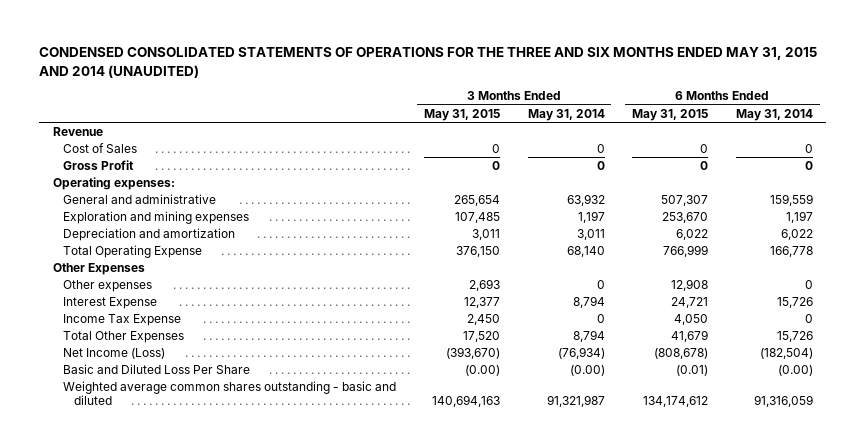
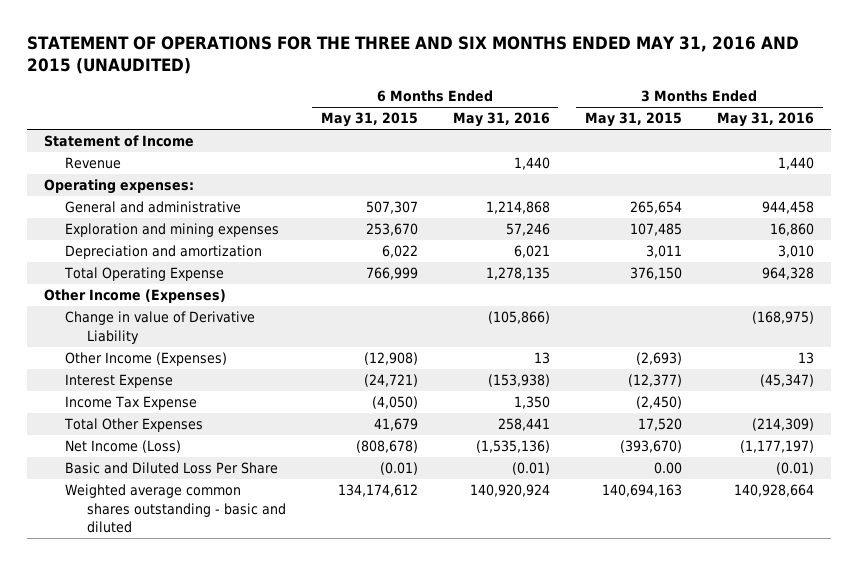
- CONDENSED CONSOLIDATED STATEMENTS OF OPERATIONS FOR THE THREE AND SIX MONTHS ENDED MAY 31, 2015 AND 2014 (UNAUDITED)
+ STATEMENT OF OPERATIONS FOR THE THREE AND SIX MONTHS ENDED MAY 31, 2016 AND 2015 (UNAUDITED)
- | 3 Months Ended May 31, 2015 | 3 Months Ended May 31, 2014 | 6 Months Ended May 31, 2015 | 6 Months Ended May 31, 2014
+ | 6 Months Ended May 31, 2015 | 6 Months Ended May 31, 2016 | 3 Months Ended May 31, 2015 | 3 Months Ended May 31, 2016
+ Statement of Income
- Cost of Sales | 0 | 0 | 0 | 0
- Gross Profit | 0 | 0 | 0 | 0
- Other Expenses
- Other expenses | 2,693 | 0 | 12,908 | 0
- Interest Expense | 12,377 | 8,794 | 24,721 | 15,726
- Income Tax Expense | 2,450 | 0 | 4,050 | 0
+ Other Income (Expenses)
+ Change in value of Derivative Liability | | (105,866) | | (168,975)
+ Other Income (Expenses) | (12,908) | 13 | (2,693) | 13
+ Interest Expense | (24,721) | (153,938) | (12,377) | (45,347)
+ Income Tax Expense | (4,050) | 1,350 | (2,450) |
- Basic and Diluted Loss Per Share | (0.00) | (0.00) | (0.01) | (0.00)
+ Basic and Diluted Loss Per Share | (0.01) | (0.01) | 0.00 | (0.01)

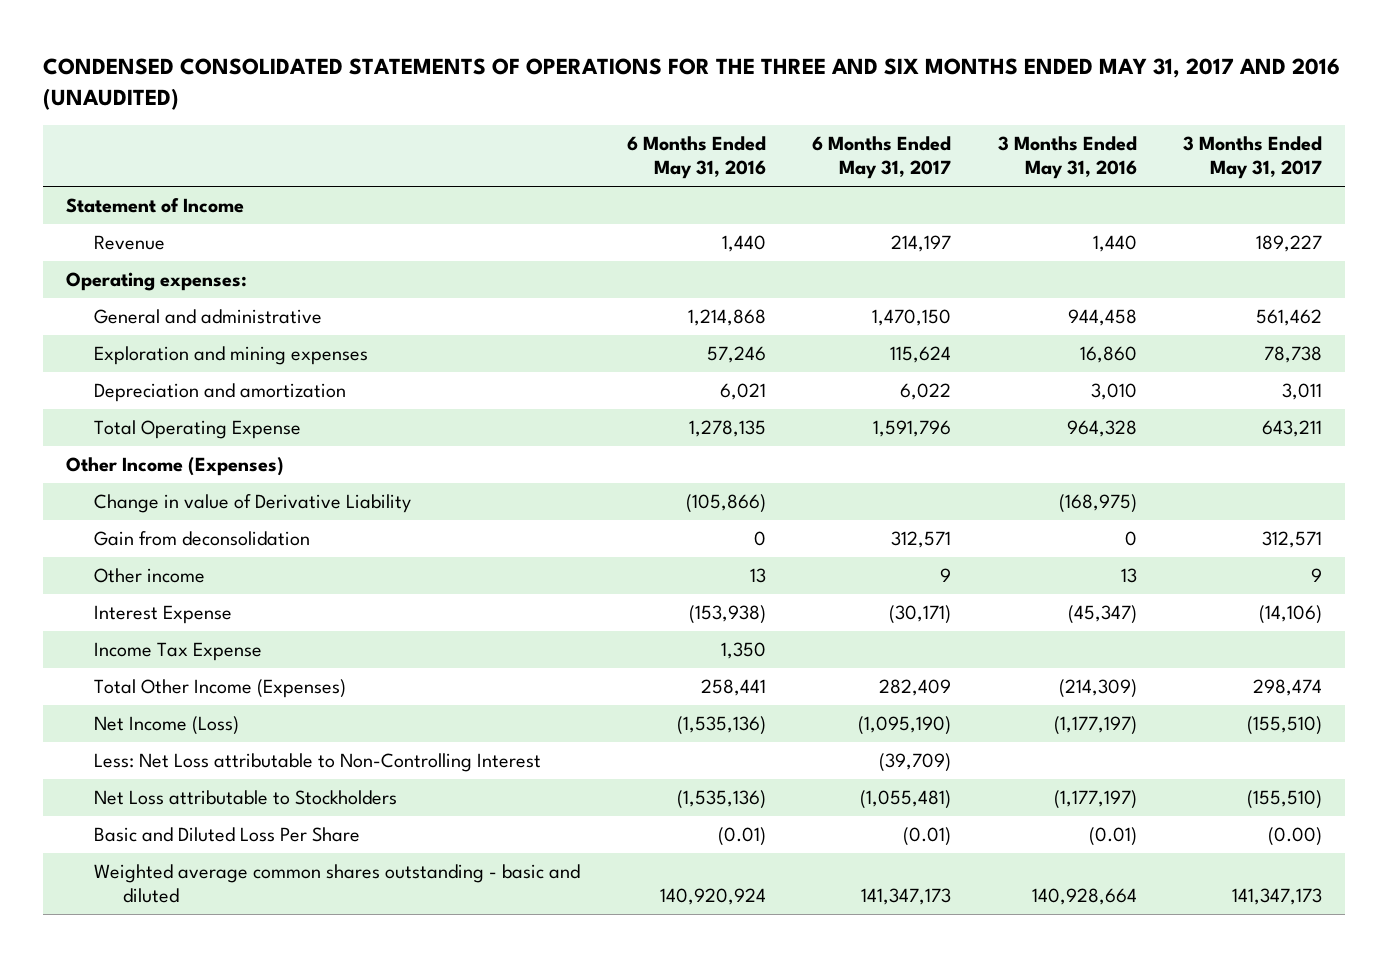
- STATEMENT OF OPERATIONS FOR THE THREE AND SIX MONTHS ENDED MAY 31, 2016 AND 2015 (UNAUDITED)
+ CONDENSED CONSOLIDATED STATEMENTS OF OPERATIONS FOR THE THREE AND SIX MONTHS ENDED MAY 31, 2017 AND 2016 (UNAUDITED)
- | 6 Months Ended May 31, 2015 | 6 Months Ended May 31, 2016 | 3 Months Ended May 31, 2015 | 3 Months Ended May 31, 2016
+ | 6 Months Ended May 31, 2016 | 6 Months Ended May 31, 2017 | 3 Months Ended May 31, 2016 | 3 Months Ended May 31, 2017
- Other Income (Expenses) | (12,908) | 13 | (2,693) | 13
+ Gain from deconsolidation | 0 | 312,571 | 0 | 312,571
+ Other income | 13 | 9 | 13 | 9
- Total Other Expenses | 41,679 | 258,441 | 17,520 | (214,309)
+ Total Other Income (Expenses) | 258,441 | 282,409 | (214,309) | 298,474
+ Less: Net Loss attributable to Non-Controlling Interest | | (39,709) | |
+ Net Loss attributable to Stockholders | (1,535,136) | (1,055,481) | (1,177,197) | (155,510)

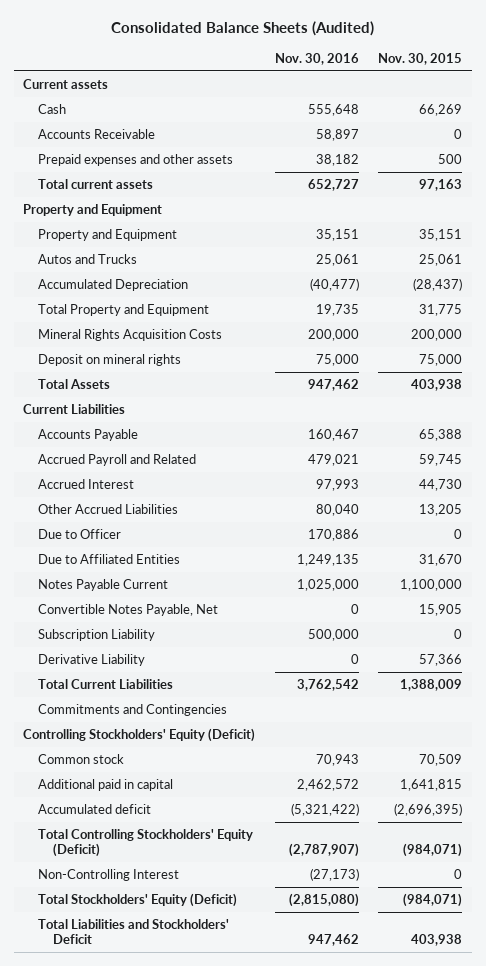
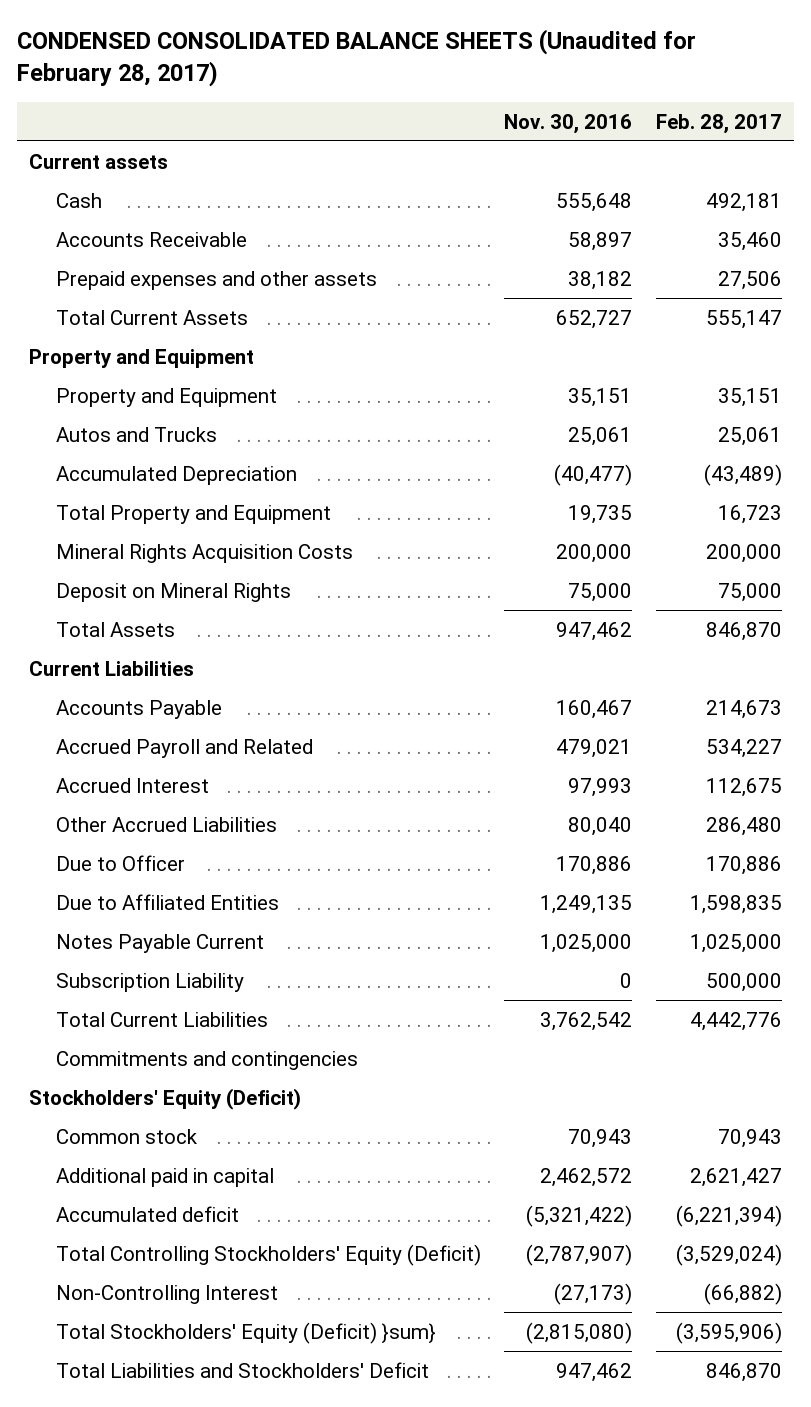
- Consolidated Balance Sheets (Audited)
+ CONDENSED CONSOLIDATED BALANCE SHEETS (Unaudited for February 28, 2017)
- | Nov. 30, 2016 | Nov. 30, 2015
+ | Nov. 30, 2016 | Feb. 28, 2017
- Total current assets | 652,727 | 97,163
+ Total Current Assets | 652,727 | 555,147
- Deposit on mineral rights | 75,000 | 75,000
+ Deposit on Mineral Rights | 75,000 | 75,000
- Convertible Notes Payable, Net | 0 | 15,905
- Subscription Liability | 500,000 | 0
- Derivative Liability | 0 | 57,366
+ Subscription Liability | 0 | 500,000
- Commitments and Contingencies
- Controlling Stockholders' Equity (Deficit)
+ Commitments and contingencies
+ Stockholders' Equity (Deficit)
- Total Stockholders' Equity (Deficit) | (2,815,080) | (984,071)
+ Total Stockholders' Equity (Deficit) }sum} | (2,815,080) | (3,595,906)

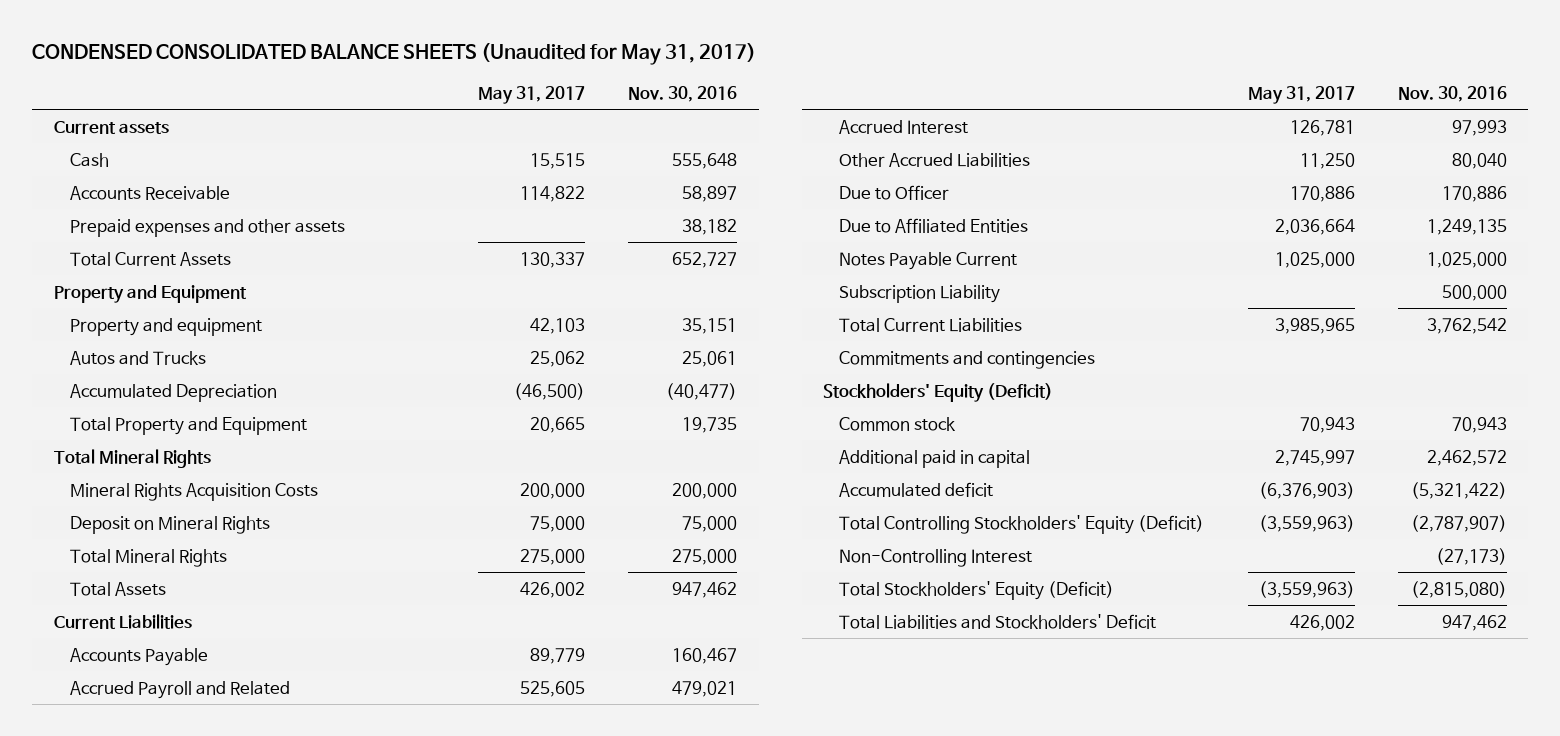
- CONDENSED CONSOLIDATED BALANCE SHEETS (Unaudited for February 28, 2017)
+ CONDENSED CONSOLIDATED BALANCE SHEETS (Unaudited for May 31, 2017)
- | Nov. 30, 2016 | Feb. 28, 2017
+ | May 31, 2017 | Nov. 30, 2016
- Property and Equipment | 35,151 | 35,151
+ Property and equipment | 42,103 | 35,151
+ Total Mineral Rights
+ Total Mineral Rights | 275,000 | 275,000
- Subscription Liability | 0 | 500,000
+ Subscription Liability | | 500,000
- Total Stockholders' Equity (Deficit) }sum} | (2,815,080) | (3,595,906)
+ Total Stockholders' Equity (Deficit) | (3,559,963) | (2,815,080)

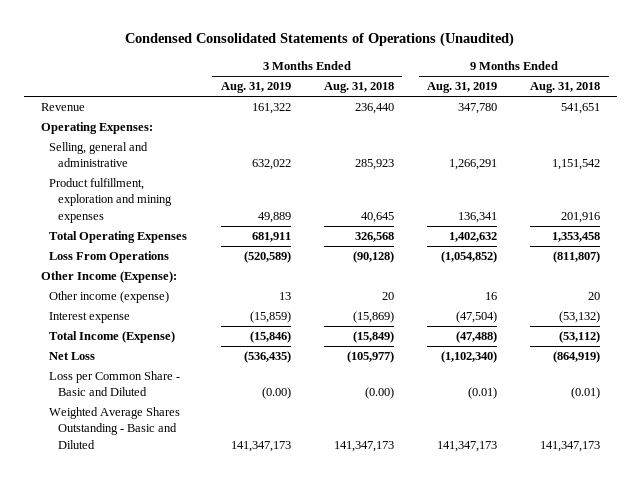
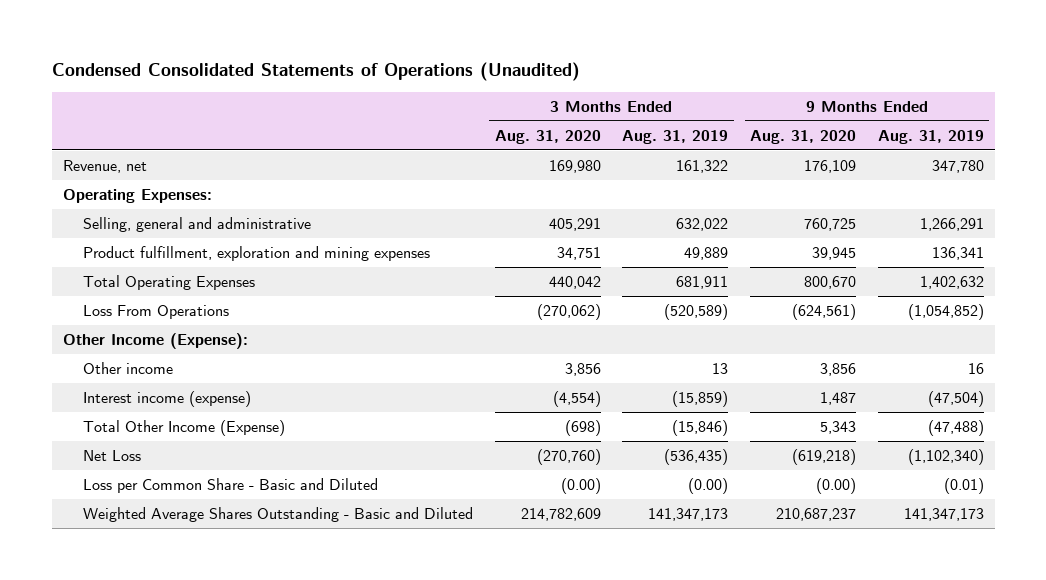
- | 3 Months Ended Aug. 31, 2019 | 3 Months Ended Aug. 31, 2018 | 9 Months Ended Aug. 31, 2019 | 9 Months Ended Aug. 31, 2018
+ | 3 Months Ended Aug. 31, 2020 | 3 Months Ended Aug. 31, 2019 | 9 Months Ended Aug. 31, 2020 | 9 Months Ended Aug. 31, 2019
- Revenue | 161,322 | 236,440 | 347,780 | 541,651
+ Revenue, net | 169,980 | 161,322 | 176,109 | 347,780
- Other income (expense) | 13 | 20 | 16 | 20
- Interest expense | (15,859) | (15,869) | (47,504) | (53,132)
- Total Income (Expense) | (15,846) | (15,849) | (47,488) | (53,112)
+ Other income | 3,856 | 13 | 3,856 | 16
+ Interest income (expense) | (4,554) | (15,859) | 1,487 | (47,504)
+ Total Other Income (Expense) | (698) | (15,846) | 5,343 | (47,488)

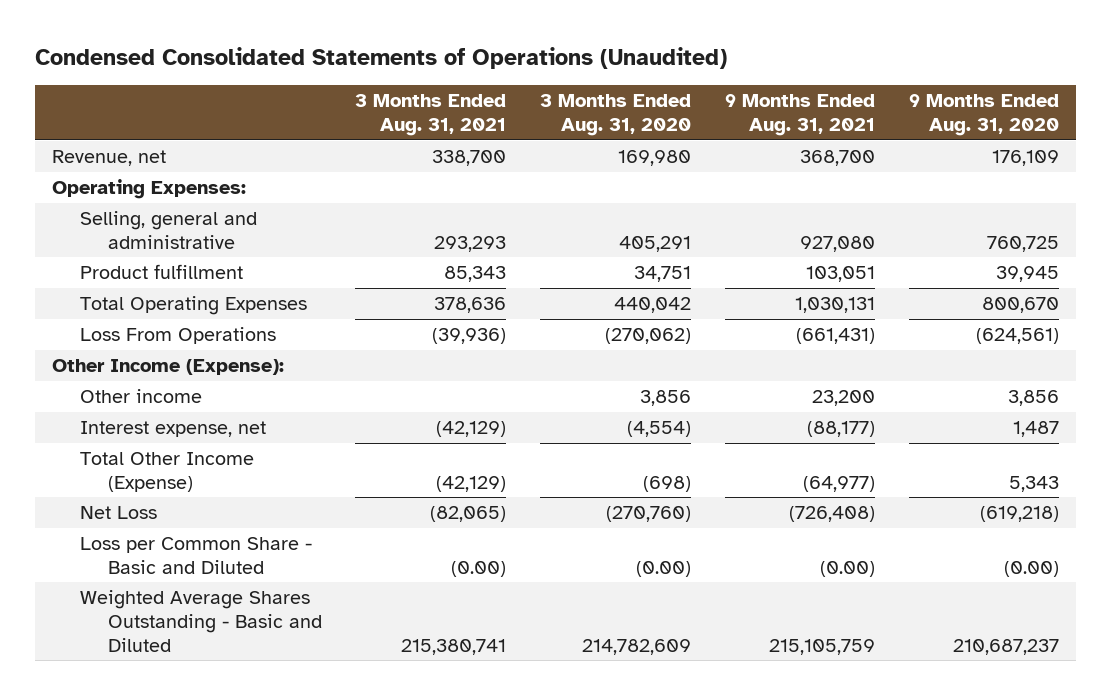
- | 3 Months Ended Aug. 31, 2020 | 3 Months Ended Aug. 31, 2019 | 9 Months Ended Aug. 31, 2020 | 9 Months Ended Aug. 31, 2019
+ | 3 Months Ended Aug. 31, 2021 | 3 Months Ended Aug. 31, 2020 | 9 Months Ended Aug. 31, 2021 | 9 Months Ended Aug. 31, 2020
- Product fulfillment, exploration and mining expenses | 34,751 | 49,889 | 39,945 | 136,341
+ Product fulfillment | 85,343 | 34,751 | 103,051 | 39,945
- Interest income (expense) | (4,554) | (15,859) | 1,487 | (47,504)
+ Interest expense, net | (42,129) | (4,554) | (88,177) | 1,487

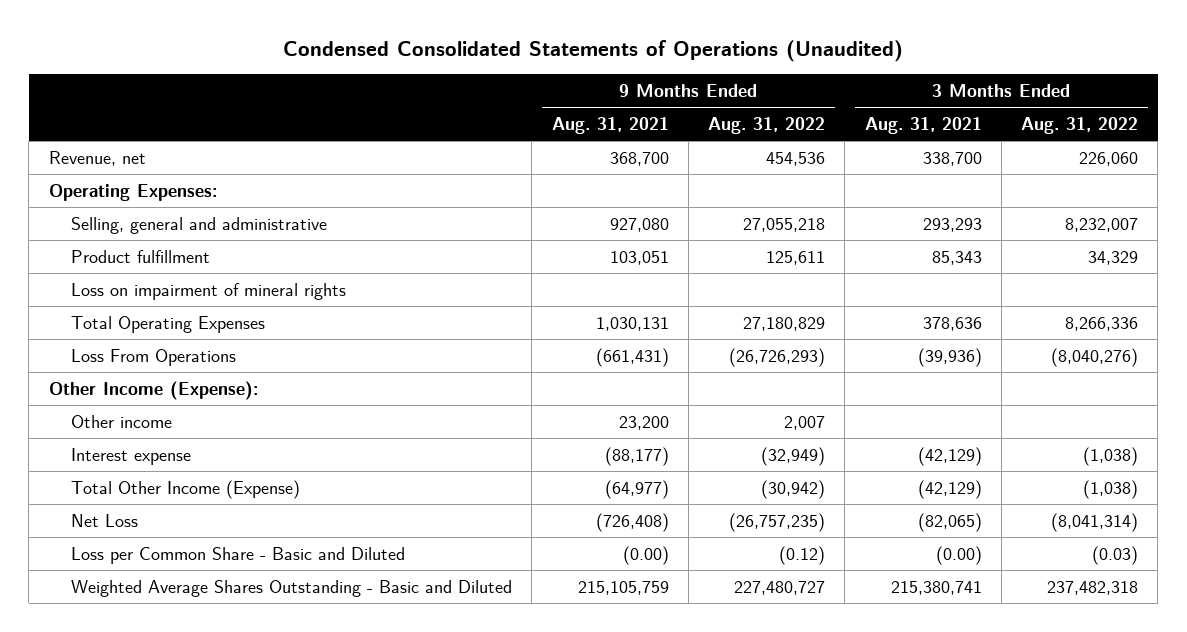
- | 3 Months Ended Aug. 31, 2021 | 3 Months Ended Aug. 31, 2020 | 9 Months Ended Aug. 31, 2021 | 9 Months Ended Aug. 31, 2020
+ | 9 Months Ended Aug. 31, 2021 | 9 Months Ended Aug. 31, 2022 | 3 Months Ended Aug. 31, 2021 | 3 Months Ended Aug. 31, 2022
+ Loss on impairment of mineral rights
- Interest expense, net | (42,129) | (4,554) | (88,177) | 1,487
+ Interest expense | (88,177) | (32,949) | (42,129) | (1,038)

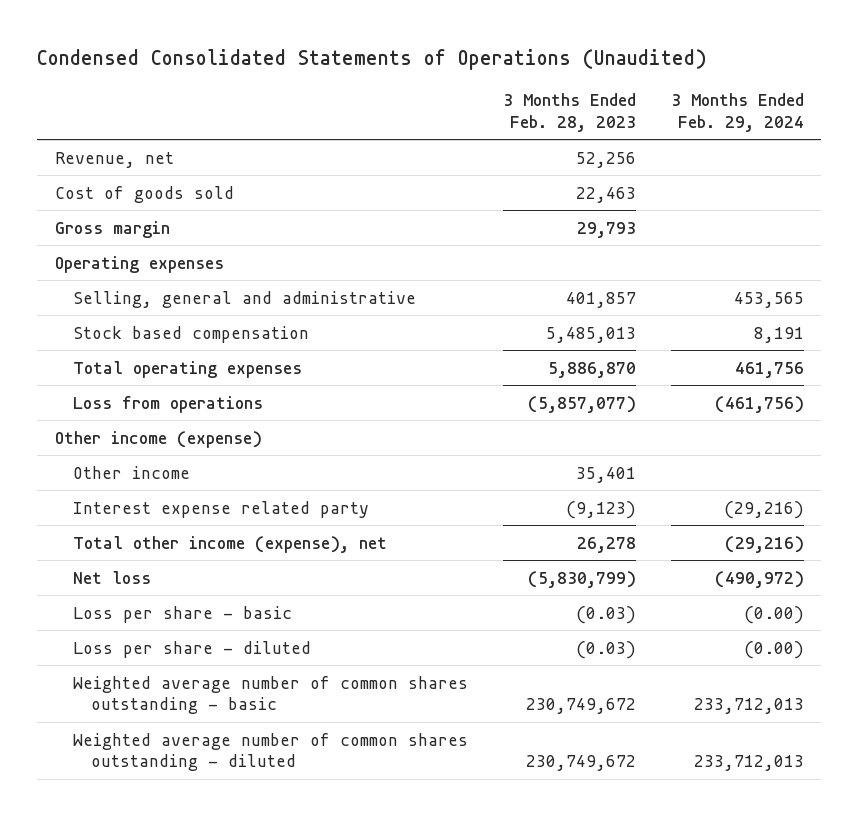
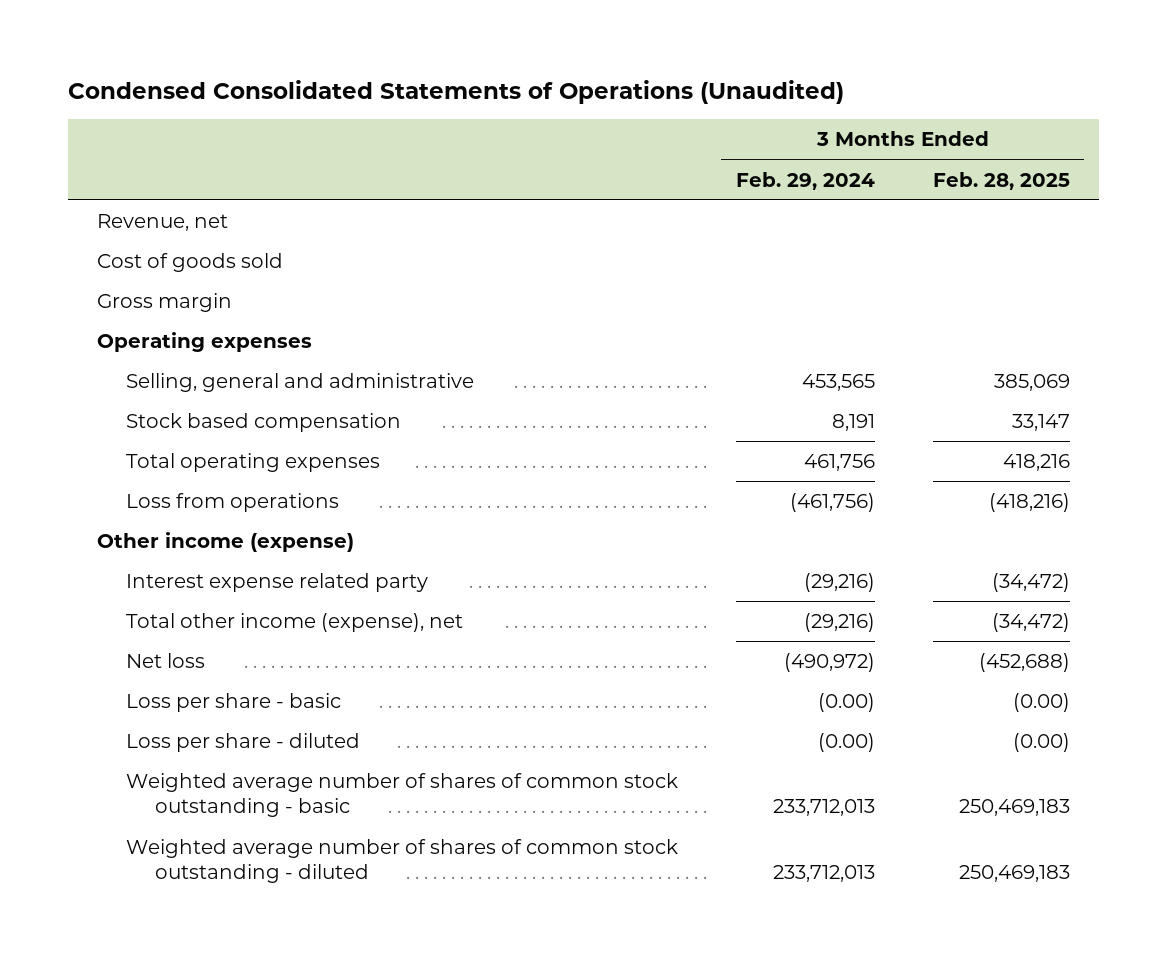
- | 3 Months Ended Feb. 28, 2023 | 3 Months Ended Feb. 29, 2024
+ | 3 Months Ended Feb. 29, 2024 | 3 Months Ended Feb. 28, 2025
- Other income | 35,401 |
- Weighted average number of common shares outstanding - basic | 230,749,672 | 233,712,013
- Weighted average number of common shares outstanding - diluted | 230,749,672 | 233,712,013
+ Weighted average number of shares of common stock outstanding - basic | 233,712,013 | 250,469,183
+ Weighted average number of shares of common stock outstanding - diluted | 233,712,013 | 250,469,183

